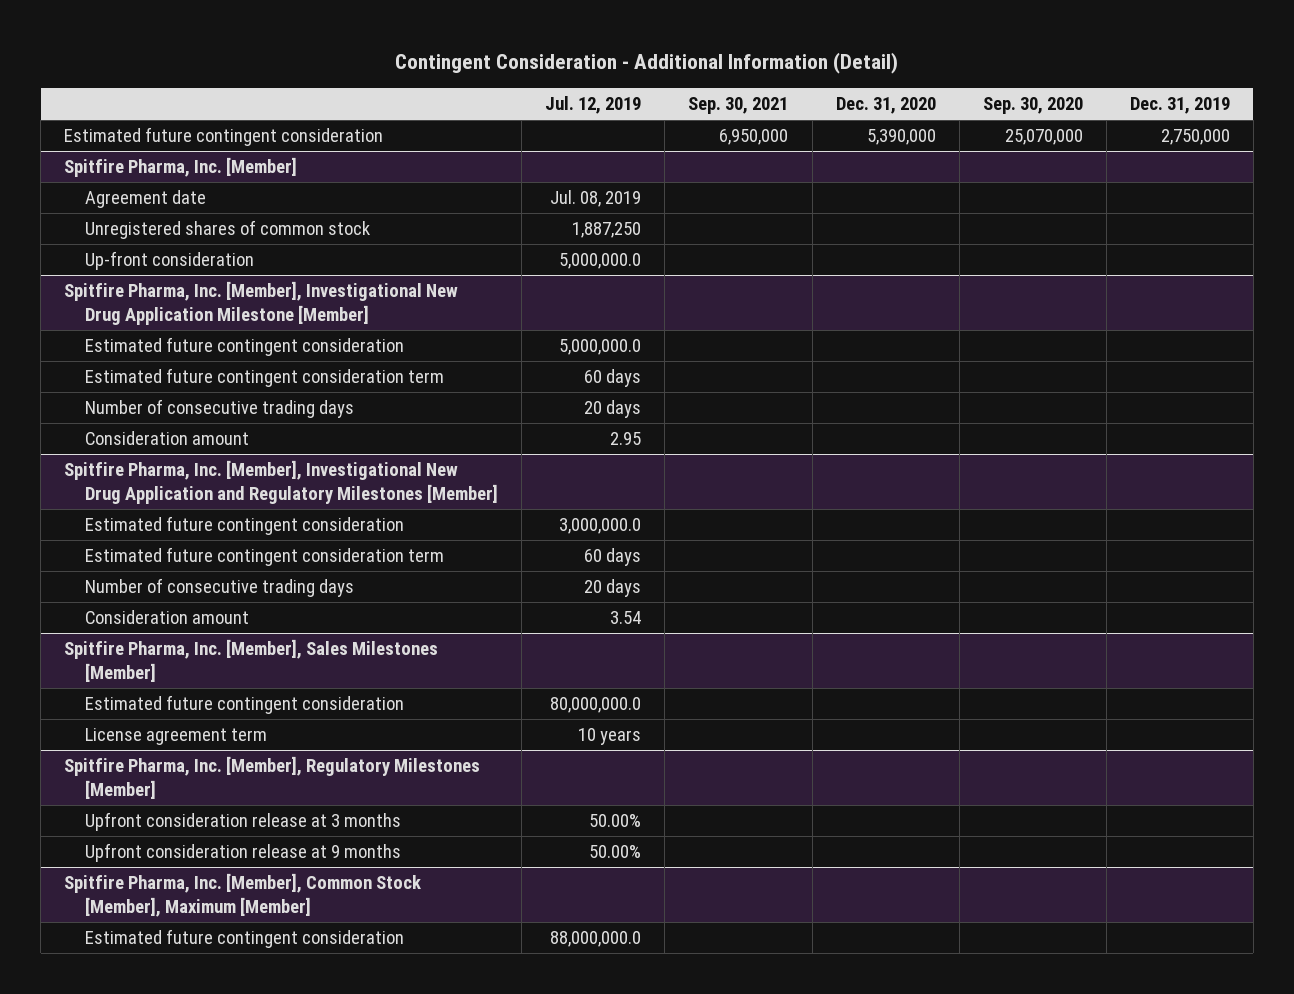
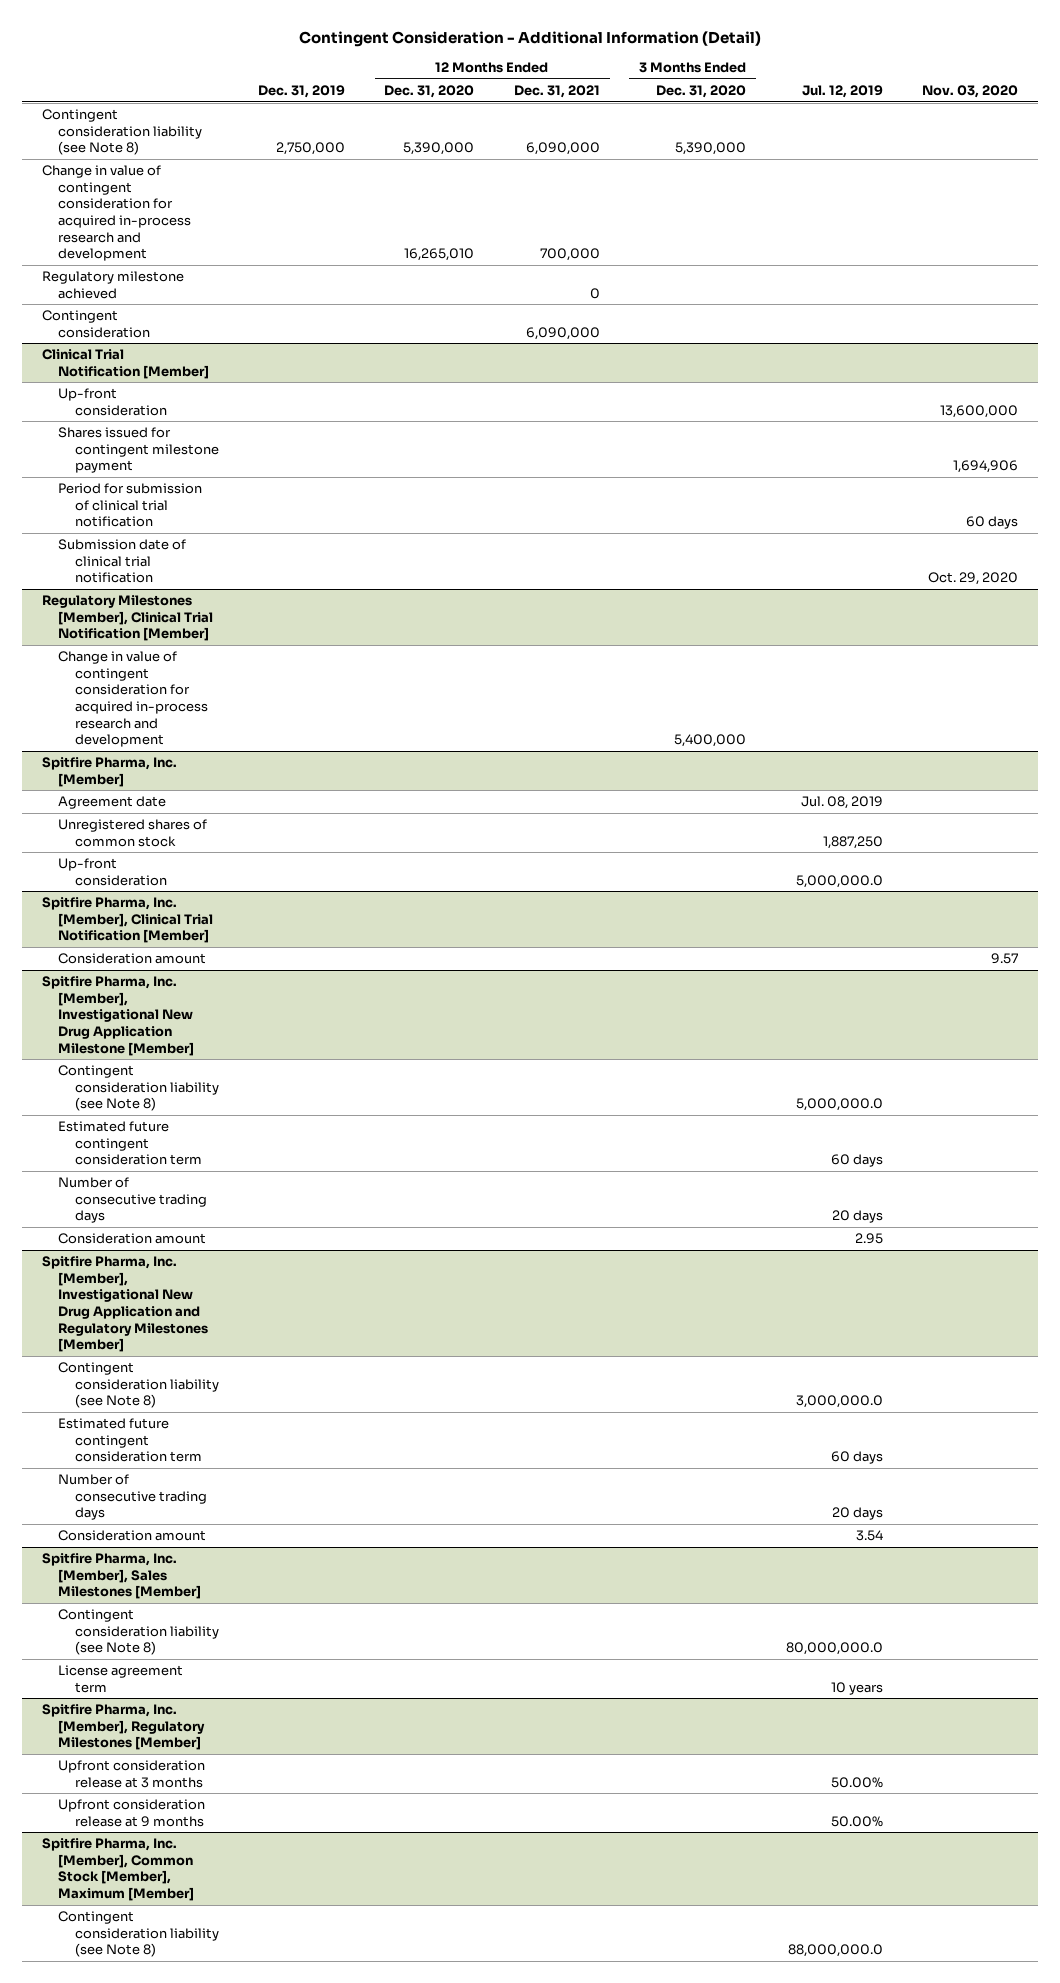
- | Jul. 12, 2019 | Sep. 30, 2021 | Dec. 31, 2020 | Sep. 30, 2020 | Dec. 31, 2019
+ | Dec. 31, 2019 | 12 Months Ended Dec. 31, 2020 | 12 Months Ended Dec. 31, 2021 | 3 Months Ended Dec. 31, 2020 | Jul. 12, 2019 | Nov. 03, 2020
- Estimated future contingent consideration | | 6,950,000 | 5,390,000 | 25,070,000 | 2,750,000
+ Contingent consideration liability (see Note 8) | 2,750,000 | 5,390,000 | 6,090,000 | 5,390,000 | |
+ Change in value of contingent consideration for acquired in-process research and development | | 16,265,010 | 700,000 | | |
+ Regulatory milestone achieved | | | 0 | | |
+ Contingent consideration | | | 6,090,000 | | |
+ Clinical Trial Notification [Member]
+ Up-front consideration | | | | | | 13,600,000
+ Shares issued for contingent milestone payment | | | | | | 1,694,906
+ Period for submission of clinical trial notification | | | | | | 60 days
+ Submission date of clinical trial notification | | | | | | Oct. 29, 2020
+ Regulatory Milestones [Member], Clinical Trial Notification [Member]
+ Change in value of contingent consideration for acquired in-process research and development | | | | 5,400,000 | |
+ Spitfire Pharma, Inc. [Member], Clinical Trial Notification [Member]
+ Consideration amount | | | | | | 9.57
@ Spitfire Pharma, Inc. [Member], Investigational New Drug Application Milestone [Member]
- Estimated future contingent consideration | 5,000,000.0 | | | |
+ Contingent consideration liability (see Note 8) | | | | | 5,000,000.0 |
@ Spitfire Pharma, Inc. [Member], Investigational New Drug Application and Regulatory Milestones [Member]
- Estimated future contingent consideration | 3,000,000.0 | | | |
+ Contingent consideration liability (see Note 8) | | | | | 3,000,000.0 |
@ Spitfire Pharma, Inc. [Member], Sales Milestones [Member]
- Estimated future contingent consideration | 80,000,000.0 | | | |
+ Contingent consideration liability (see Note 8) | | | | | 80,000,000.0 |
@ Spitfire Pharma, Inc. [Member], Common Stock [Member], Maximum [Member]
- Estimated future contingent consideration | 88,000,000.0 | | | |
+ Contingent consideration liability (see Note 8) | | | | | 88,000,000.0 |

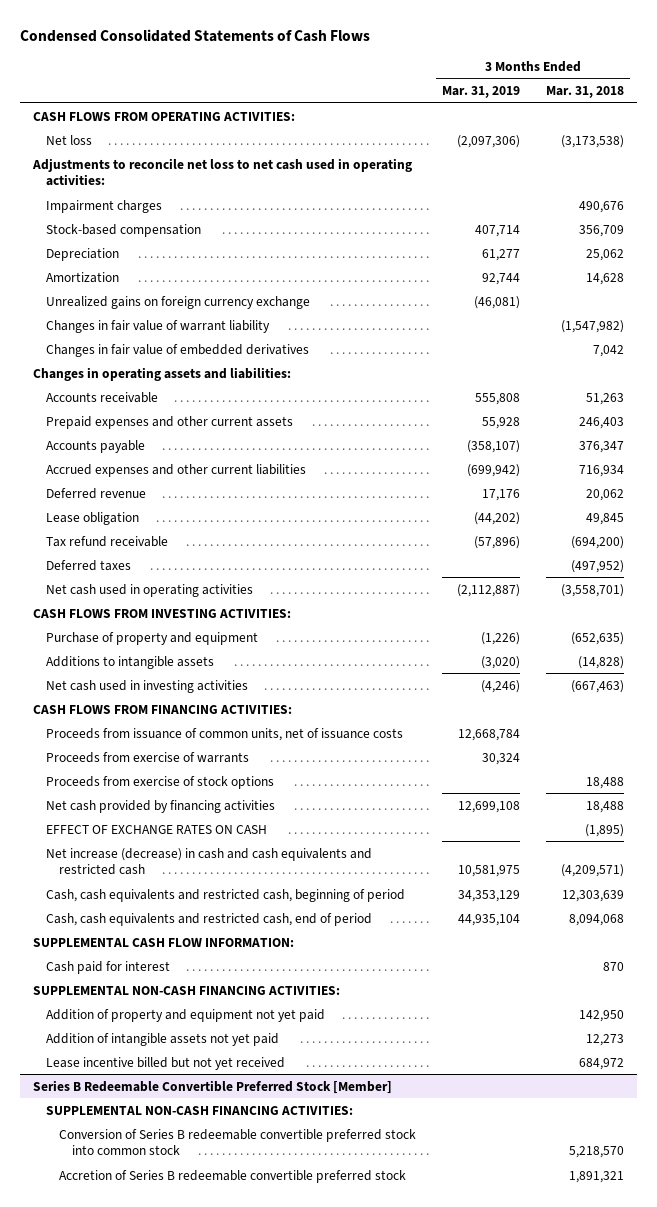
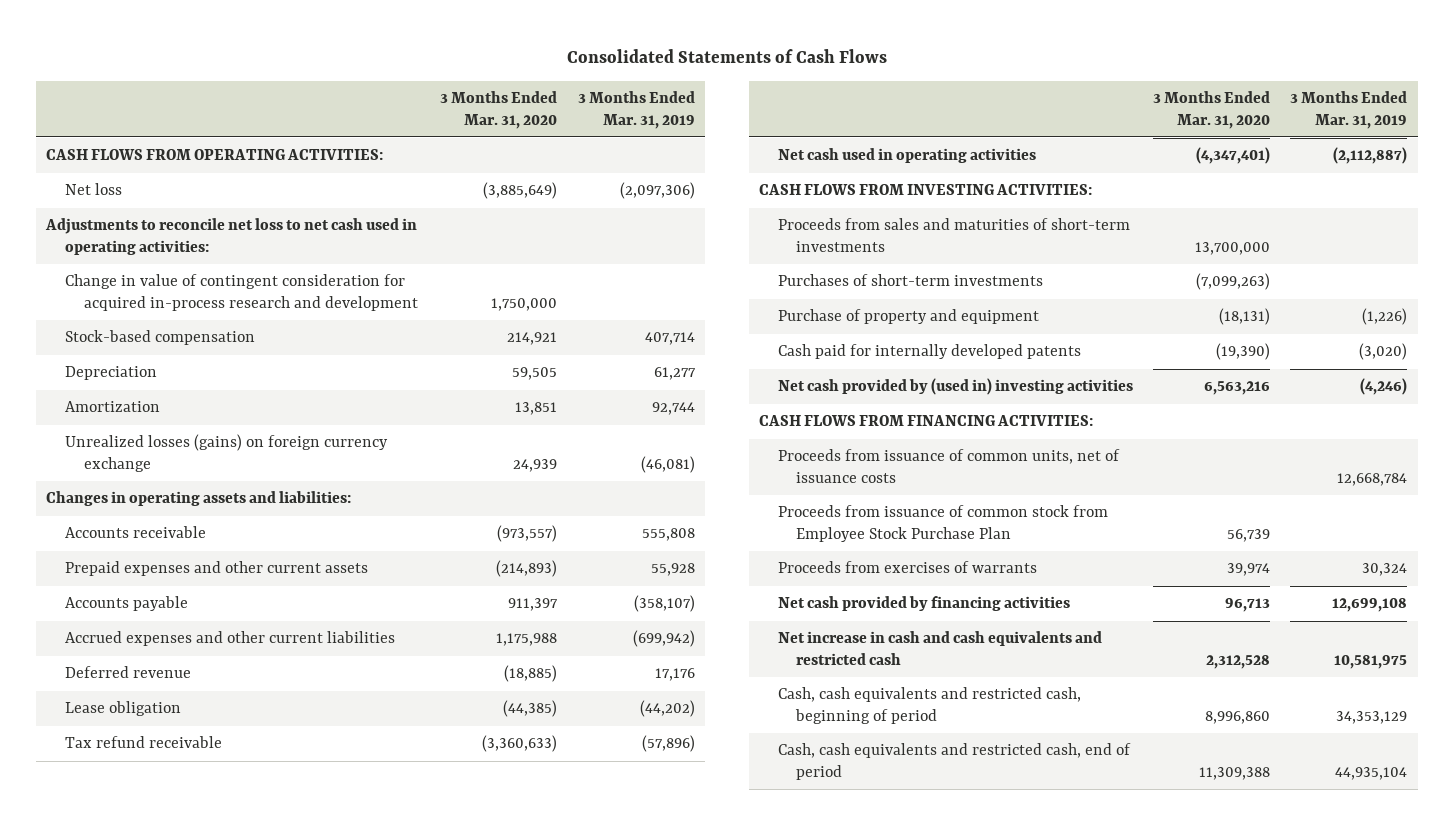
- Condensed Consolidated Statements of Cash Flows
+ Consolidated Statements of Cash Flows
- | 3 Months Ended Mar. 31, 2019 | 3 Months Ended Mar. 31, 2018
+ | 3 Months Ended Mar. 31, 2020 | 3 Months Ended Mar. 31, 2019
- Impairment charges | | 490,676
+ Change in value of contingent consideration for acquired in-process research and development | 1,750,000 |
- Unrealized gains on foreign currency exchange | (46,081) |
- Changes in fair value of warrant liability | | (1,547,982)
- Changes in fair value of embedded derivatives | | 7,042
+ Unrealized losses (gains) on foreign currency exchange | 24,939 | (46,081)
- Deferred taxes | | (497,952)
+ Proceeds from sales and maturities of short-term investments | 13,700,000 |
+ Purchases of short-term investments | (7,099,263) |
- Additions to intangible assets | (3,020) | (14,828)
- Net cash used in investing activities | (4,246) | (667,463)
+ Cash paid for internally developed patents | (19,390) | (3,020)
+ Net cash provided by (used in) investing activities | 6,563,216 | (4,246)
- Proceeds from exercise of warrants | 30,324 |
- Proceeds from exercise of stock options | | 18,488
+ Proceeds from issuance of common stock from Employee Stock Purchase Plan | 56,739 |
+ Proceeds from exercises of warrants | 39,974 | 30,324
- EFFECT OF EXCHANGE RATES ON CASH | | (1,895)
- Net increase (decrease) in cash and cash equivalents and restricted cash | 10,581,975 | (4,209,571)
+ Net increase in cash and cash equivalents and restricted cash | 2,312,528 | 10,581,975
- SUPPLEMENTAL CASH FLOW INFORMATION:
- Cash paid for interest | | 870
- SUPPLEMENTAL NON-CASH FINANCING ACTIVITIES:
- Addition of property and equipment not yet paid | | 142,950
- Addition of intangible assets not yet paid | | 12,273
- Lease incentive billed but not yet received | | 684,972
- Series B Redeemable Convertible Preferred Stock [Member]
- SUPPLEMENTAL NON-CASH FINANCING ACTIVITIES:
- Conversion of Series B redeemable convertible preferred stock into common stock | | 5,218,570
- Accretion of Series B redeemable convertible preferred stock | | 1,891,321

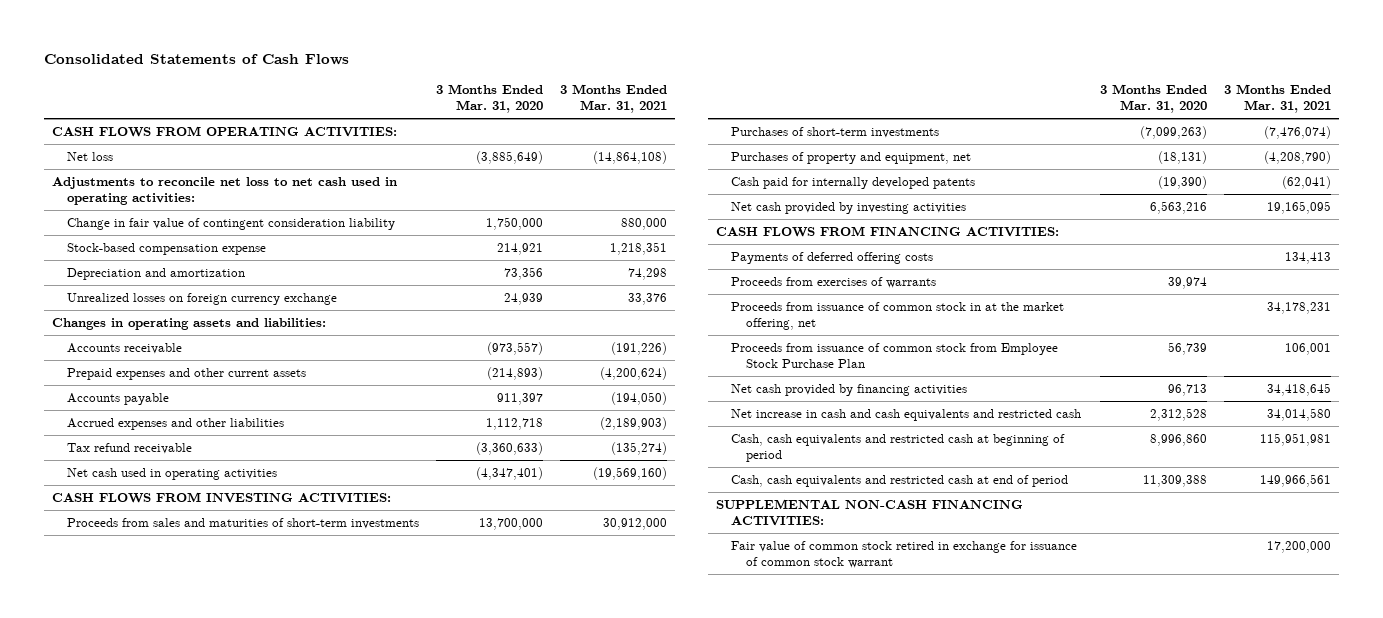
- | 3 Months Ended Mar. 31, 2020 | 3 Months Ended Mar. 31, 2019
+ | 3 Months Ended Mar. 31, 2020 | 3 Months Ended Mar. 31, 2021
- Change in value of contingent consideration for acquired in-process research and development | 1,750,000 |
- Stock-based compensation | 214,921 | 407,714
- Depreciation | 59,505 | 61,277
- Amortization | 13,851 | 92,744
- Unrealized losses (gains) on foreign currency exchange | 24,939 | (46,081)
+ Change in fair value of contingent consideration liability | 1,750,000 | 880,000
+ Stock-based compensation expense | 214,921 | 1,218,351
+ Depreciation and amortization | 73,356 | 74,298
+ Unrealized losses on foreign currency exchange | 24,939 | 33,376
- Accrued expenses and other current liabilities | 1,175,988 | (699,942)
- Deferred revenue | (18,885) | 17,176
- Lease obligation | (44,385) | (44,202)
+ Accrued expenses and other liabilities | 1,112,718 | (2,189,903)
- Purchase of property and equipment | (18,131) | (1,226)
+ Purchases of property and equipment, net | (18,131) | (4,208,790)
- Net cash provided by (used in) investing activities | 6,563,216 | (4,246)
+ Net cash provided by investing activities | 6,563,216 | 19,165,095
- Proceeds from issuance of common units, net of issuance costs | | 12,668,784
+ Payments of deferred offering costs | | 134,413
+ Proceeds from issuance of common stock in at the market offering, net | | 34,178,231
moved down: Proceeds from issuance of common stock from Employee Stock Purchase Plan | 56,739 | 106,001
- Cash, cash equivalents and restricted cash, beginning of period | 8,996,860 | 34,353,129
- Cash, cash equivalents and restricted cash, end of period | 11,309,388 | 44,935,104
+ Cash, cash equivalents and restricted cash at beginning of period | 8,996,860 | 115,951,981
+ Cash, cash equivalents and restricted cash at end of period | 11,309,388 | 149,966,561
+ SUPPLEMENTAL NON-CASH FINANCING ACTIVITIES:
+ Fair value of common stock retired in exchange for issuance of common stock warrant | | 17,200,000

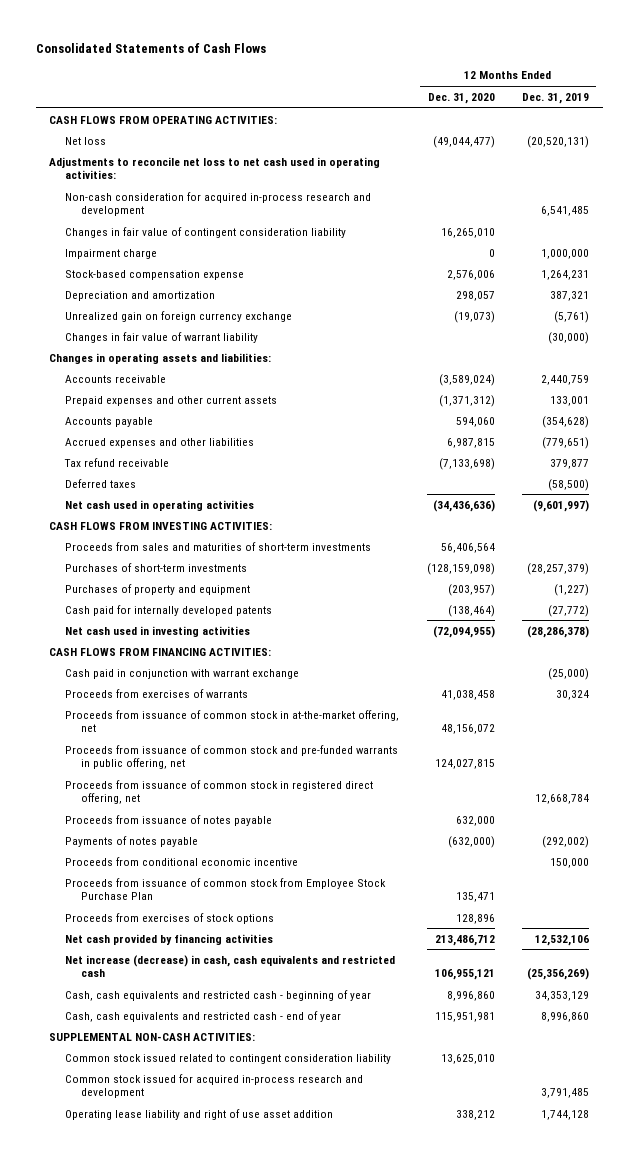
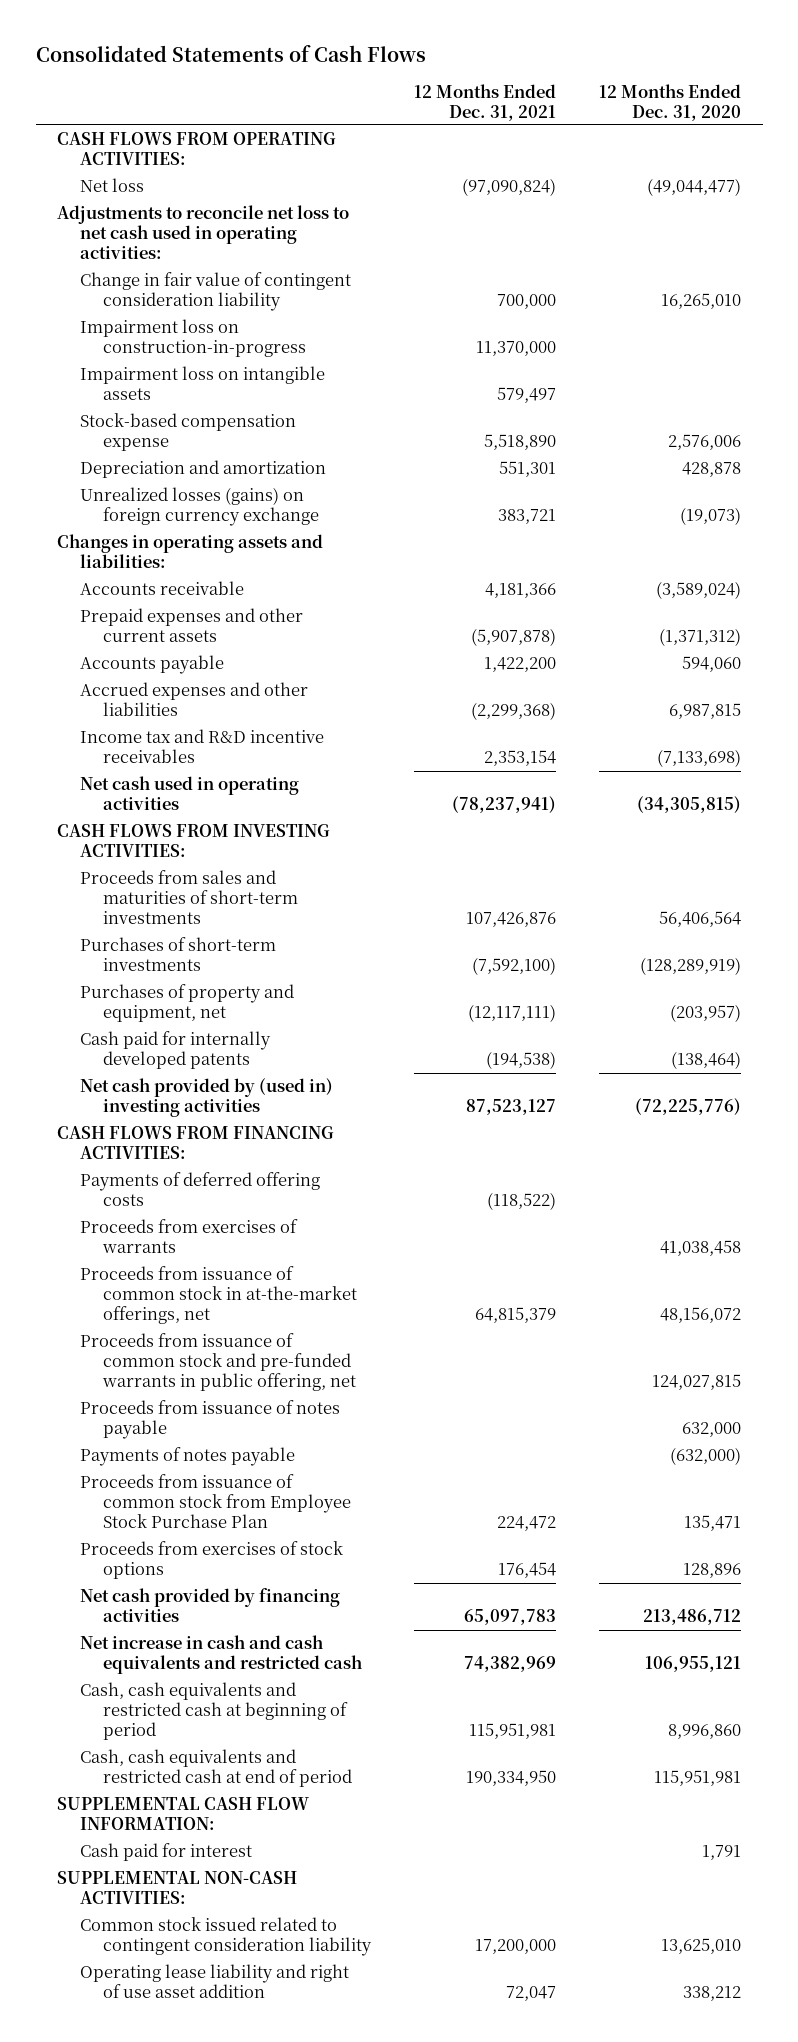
- | 12 Months Ended Dec. 31, 2020 | 12 Months Ended Dec. 31, 2019
+ | 12 Months Ended Dec. 31, 2021 | 12 Months Ended Dec. 31, 2020
- Non-cash consideration for acquired in-process research and development | | 6,541,485
- Changes in fair value of contingent consideration liability | 16,265,010 |
- Impairment charge | 0 | 1,000,000
+ Change in fair value of contingent consideration liability | 700,000 | 16,265,010
+ Impairment loss on construction-in-progress | 11,370,000 |
+ Impairment loss on intangible assets | 579,497 |
- Depreciation and amortization | 298,057 | 387,321
- Unrealized gain on foreign currency exchange | (19,073) | (5,761)
- Changes in fair value of warrant liability | | (30,000)
+ Depreciation and amortization | 551,301 | 428,878
+ Unrealized losses (gains) on foreign currency exchange | 383,721 | (19,073)
- Tax refund receivable | (7,133,698) | 379,877
- Deferred taxes | | (58,500)
- Net cash used in operating activities | (34,436,636) | (9,601,997)
+ Income tax and R&D incentive receivables | 2,353,154 | (7,133,698)
+ Net cash used in operating activities | (78,237,941) | (34,305,815)
- Purchases of short-term investments | (128,159,098) | (28,257,379)
- Purchases of property and equipment | (203,957) | (1,227)
+ Purchases of short-term investments | (7,592,100) | (128,289,919)
+ Purchases of property and equipment, net | (12,117,111) | (203,957)
- Net cash used in investing activities | (72,094,955) | (28,286,378)
+ Net cash provided by (used in) investing activities | 87,523,127 | (72,225,776)
- Cash paid in conjunction with warrant exchange | | (25,000)
+ Payments of deferred offering costs | (118,522) |
- Proceeds from issuance of common stock in at-the-market offering, net | 48,156,072 |
+ Proceeds from issuance of common stock in at-the-market offerings, net | 64,815,379 | 48,156,072
- Proceeds from issuance of common stock in registered direct offering, net | | 12,668,784
- Proceeds from conditional economic incentive | | 150,000
- Net increase (decrease) in cash, cash equivalents and restricted cash | 106,955,121 | (25,356,269)
- Cash, cash equivalents and restricted cash - beginning of year | 8,996,860 | 34,353,129
- Cash, cash equivalents and restricted cash - end of year | 115,951,981 | 8,996,860
+ Net increase in cash and cash equivalents and restricted cash | 74,382,969 | 106,955,121
+ Cash, cash equivalents and restricted cash at beginning of period | 115,951,981 | 8,996,860
+ Cash, cash equivalents and restricted cash at end of period | 190,334,950 | 115,951,981
+ SUPPLEMENTAL CASH FLOW INFORMATION:
+ Cash paid for interest | | 1,791
- Common stock issued for acquired in-process research and development | | 3,791,485

